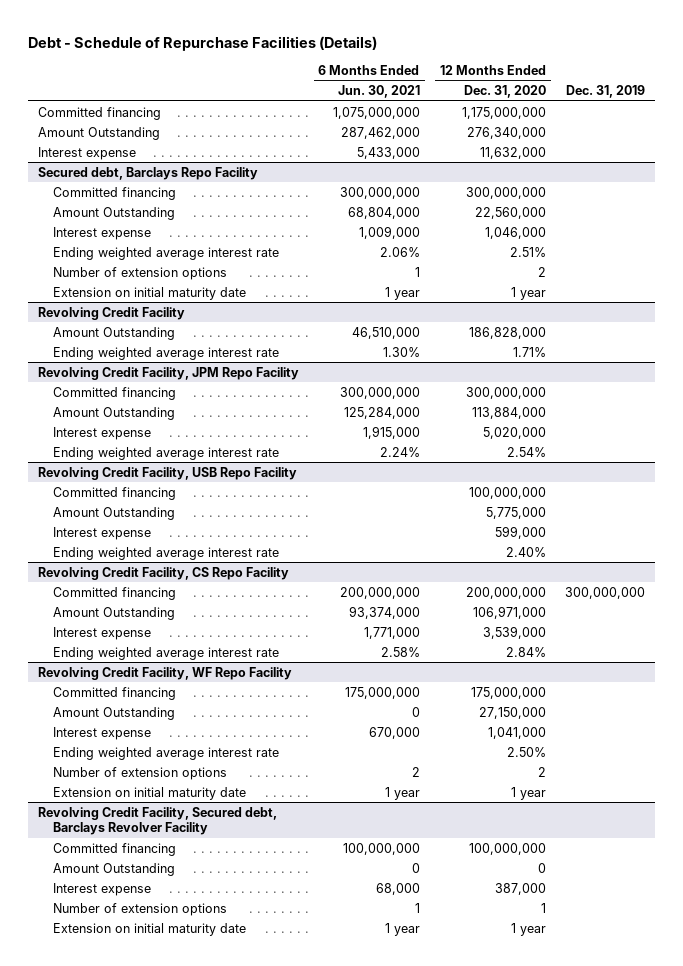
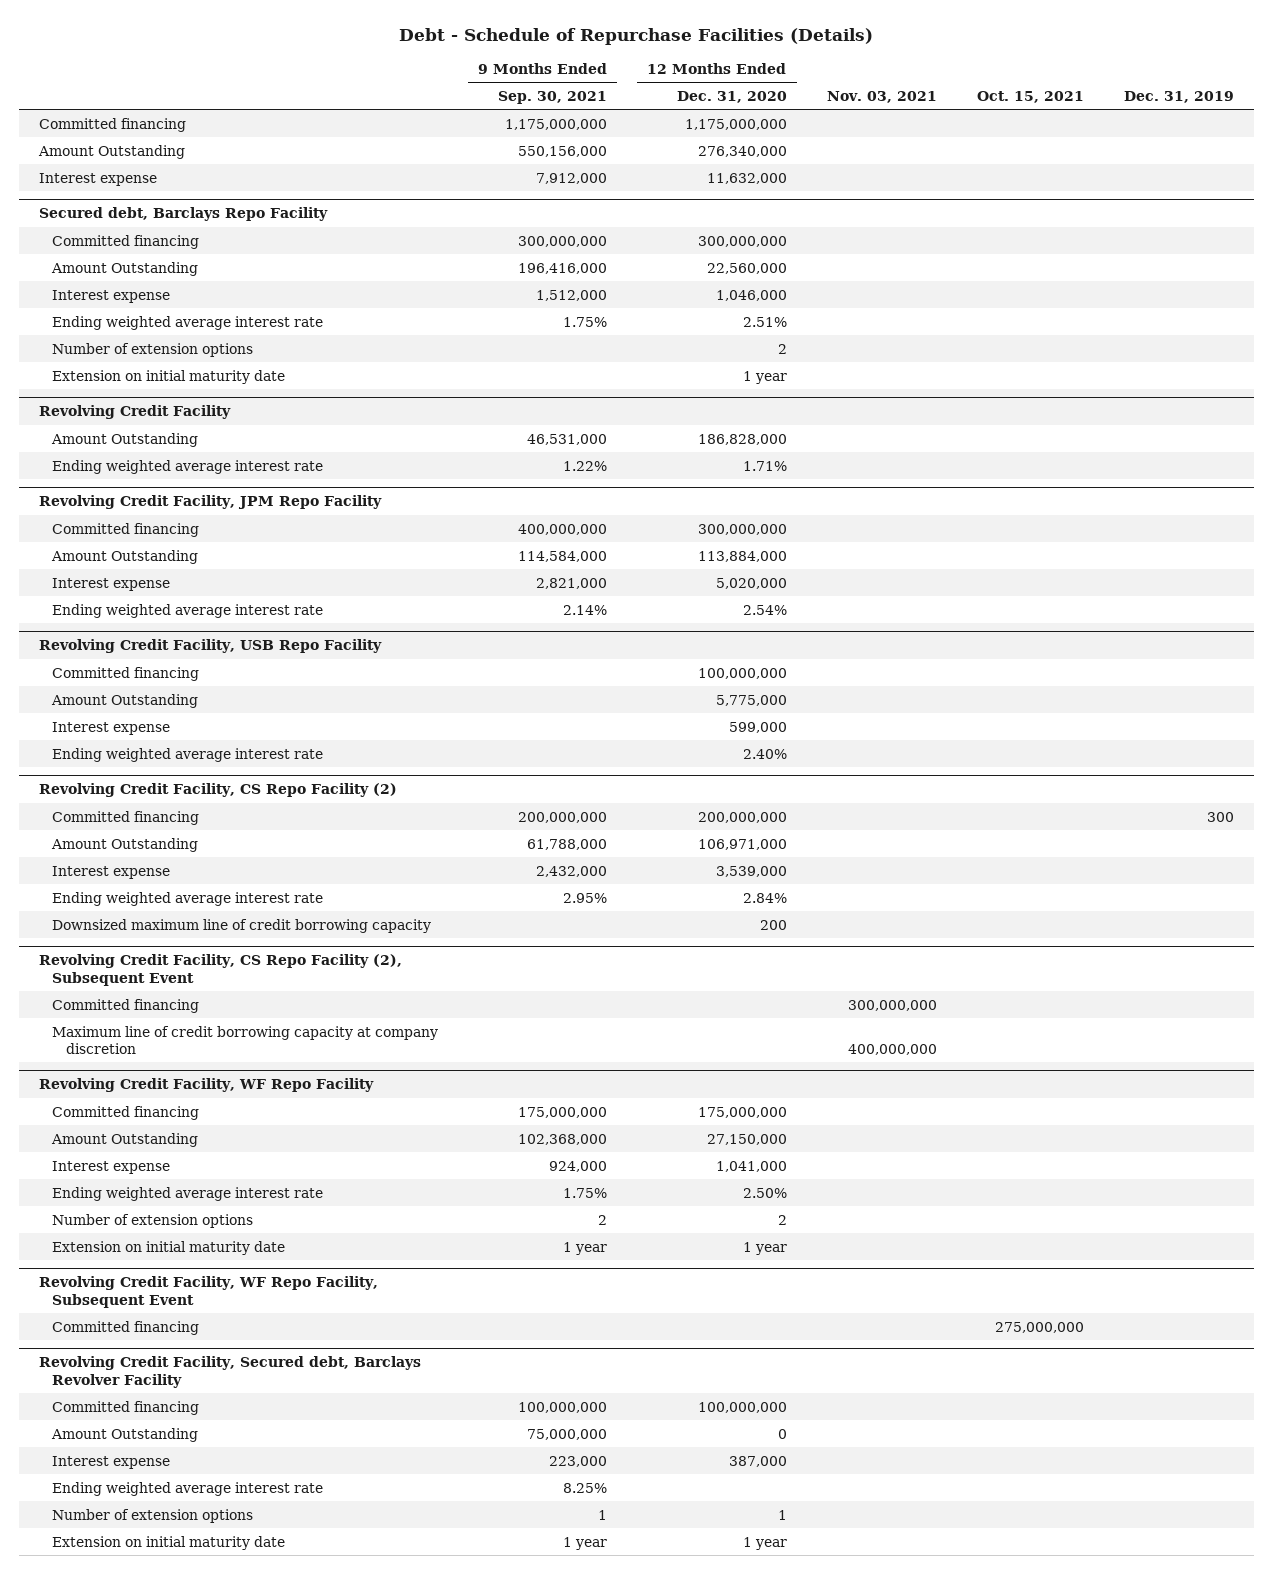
- | 6 Months Ended Jun. 30, 2021 | 12 Months Ended Dec. 31, 2020 | Dec. 31, 2019
+ | 9 Months Ended Sep. 30, 2021 | 12 Months Ended Dec. 31, 2020 | Nov. 03, 2021 | Oct. 15, 2021 | Dec. 31, 2019
- Revolving Credit Facility, CS Repo Facility
- Committed financing | 200,000,000 | 200,000,000 | 300,000,000
+ Revolving Credit Facility, CS Repo Facility (2)
+ Committed financing | 200,000,000 | 200,000,000 | | | 300
+ Downsized maximum line of credit borrowing capacity | | 200 | | |
+ Revolving Credit Facility, CS Repo Facility (2), Subsequent Event
+ Committed financing | | | 300,000,000 | |
+ Maximum line of credit borrowing capacity at company discretion | | | 400,000,000 | |
+ Revolving Credit Facility, WF Repo Facility, Subsequent Event
+ Committed financing | | | | 275,000,000 |
@ Revolving Credit Facility, Secured debt, Barclays Revolver Facility
+ Ending weighted average interest rate | 8.25% | | | |

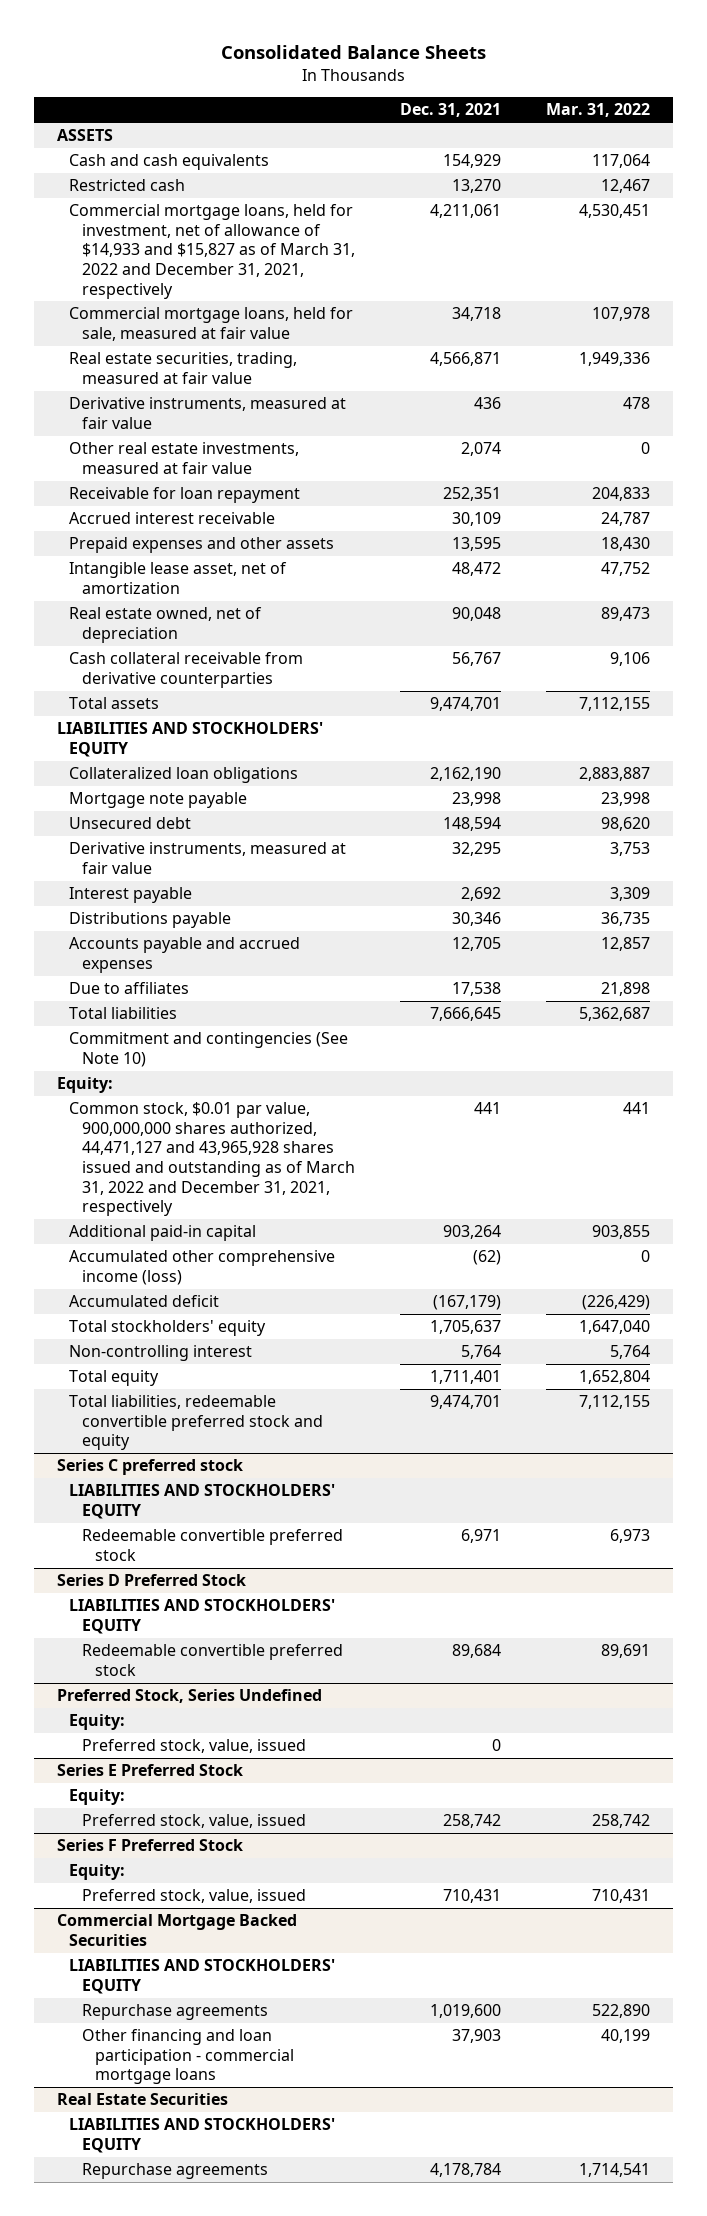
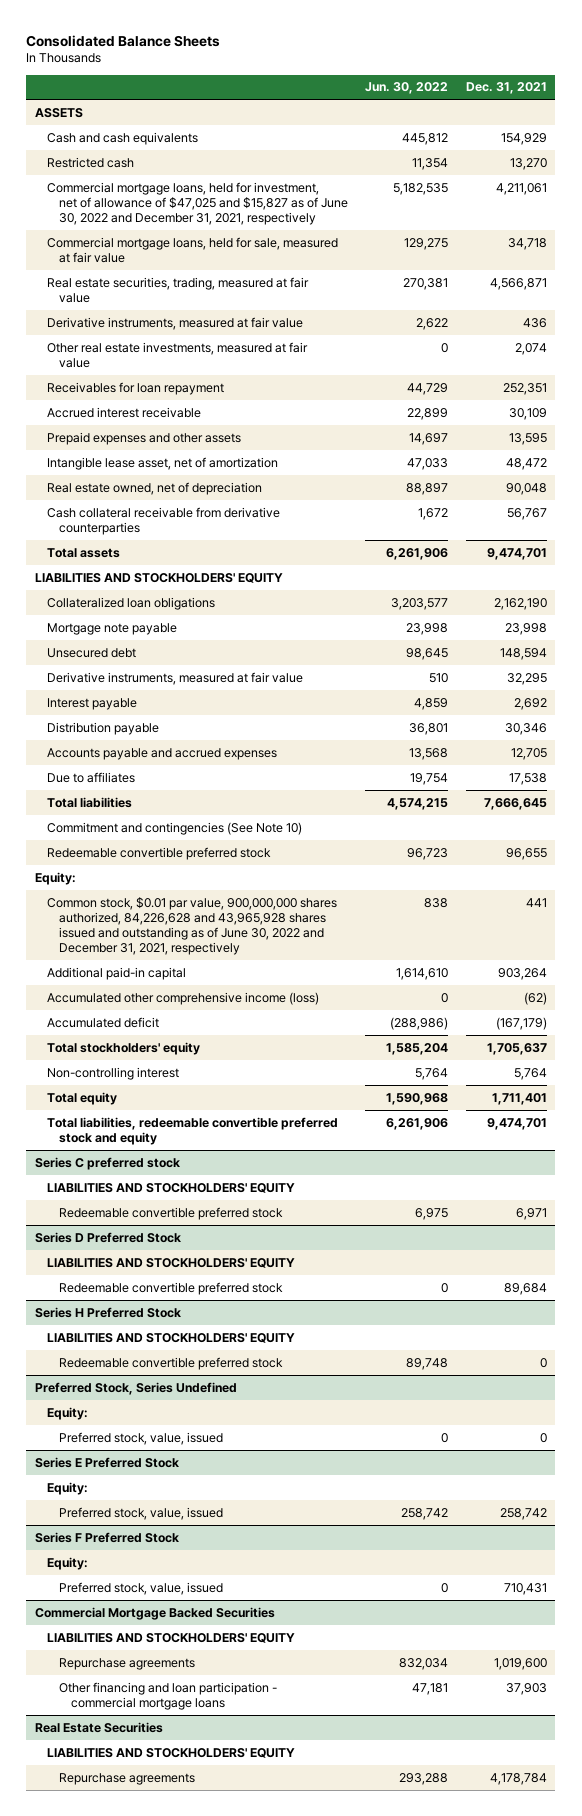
- | Dec. 31, 2021 | Mar. 31, 2022
+ | Jun. 30, 2022 | Dec. 31, 2021
- Commercial mortgage loans, held for investment, net of allowance of $14,933 and $15,827 as of March 31, 2022 and December 31, 2021, respectively | 4,211,061 | 4,530,451
+ Commercial mortgage loans, held for investment, net of allowance of $47,025 and $15,827 as of June 30, 2022 and December 31, 2021, respectively | 5,182,535 | 4,211,061
- Receivable for loan repayment | 252,351 | 204,833
+ Receivables for loan repayment | 44,729 | 252,351
- Distributions payable | 30,346 | 36,735
+ Distribution payable | 36,801 | 30,346
+ Redeemable convertible preferred stock | 96,723 | 96,655
- Common stock, $0.01 par value, 900,000,000 shares authorized, 44,471,127 and 43,965,928 shares issued and outstanding as of March 31, 2022 and December 31, 2021, respectively | 441 | 441
+ Common stock, $0.01 par value, 900,000,000 shares authorized, 84,226,628 and 43,965,928 shares issued and outstanding as of June 30, 2022 and December 31, 2021, respectively | 838 | 441
+ Series H Preferred Stock
+ LIABILITIES AND STOCKHOLDERS' EQUITY
+ Redeemable convertible preferred stock | 89,748 | 0

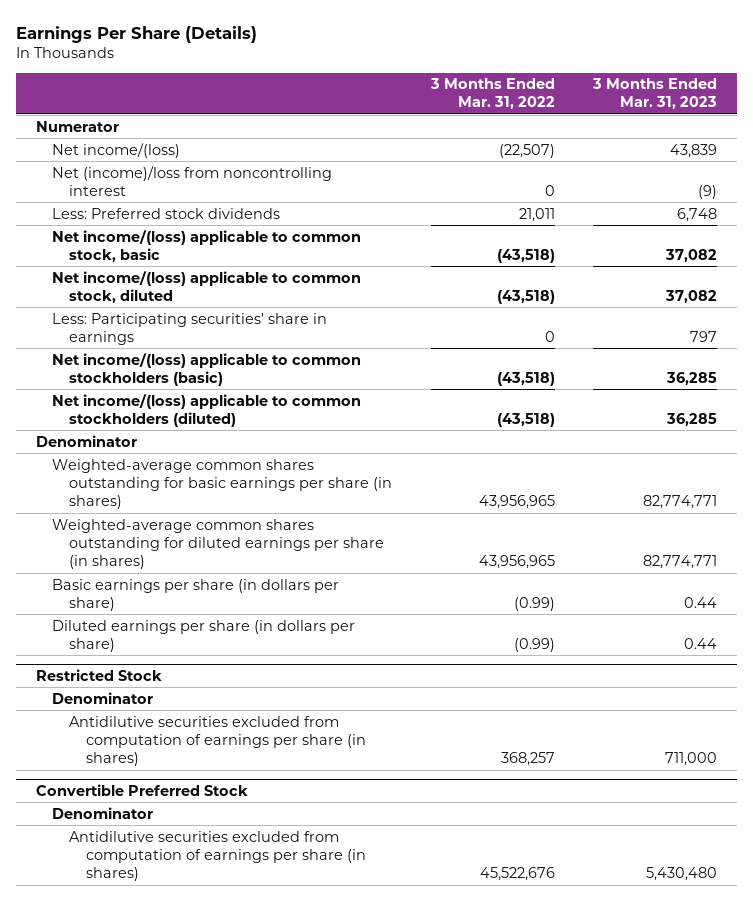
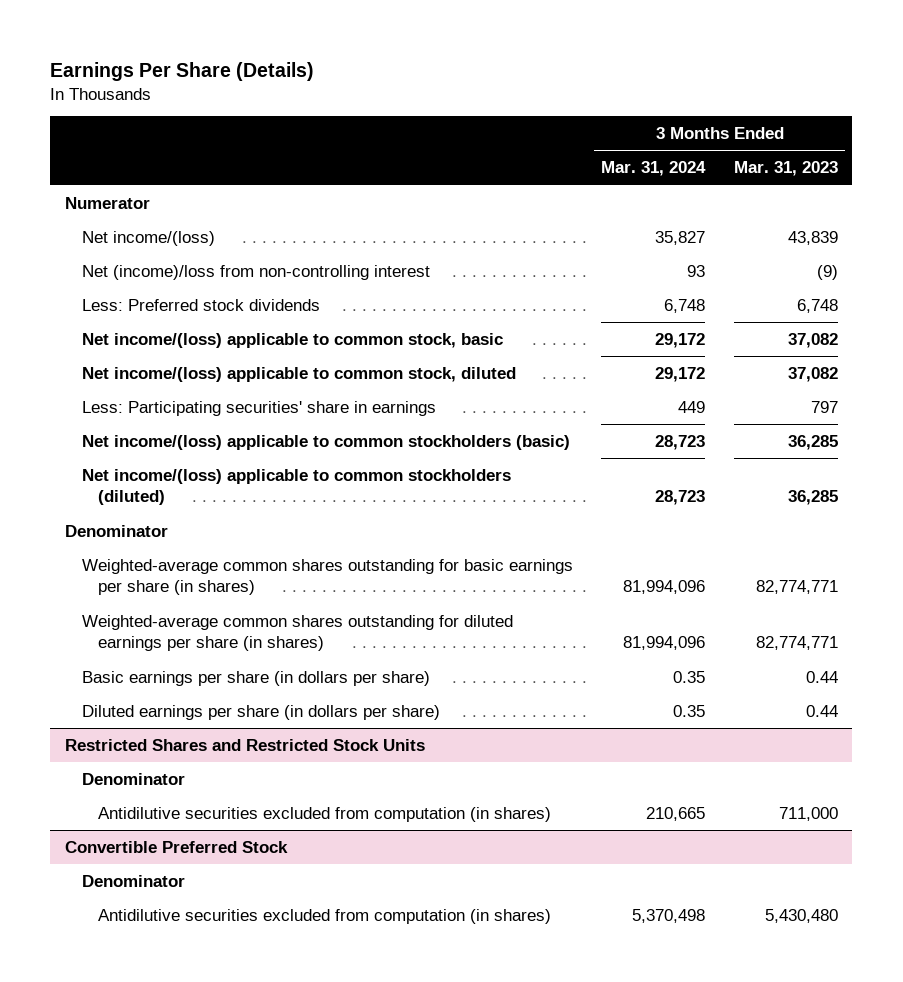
- | 3 Months Ended Mar. 31, 2022 | 3 Months Ended Mar. 31, 2023
+ | 3 Months Ended Mar. 31, 2024 | 3 Months Ended Mar. 31, 2023
- Net (income)/loss from noncontrolling interest | 0 | (9)
+ Net (income)/loss from non-controlling interest | 93 | (9)
- Restricted Stock
+ Restricted Shares and Restricted Stock Units
- Antidilutive securities excluded from computation of earnings per share (in shares) | 368,257 | 711,000
+ Antidilutive securities excluded from computation (in shares) | 210,665 | 711,000
@ Convertible Preferred Stock
- Antidilutive securities excluded from computation of earnings per share (in shares) | 45,522,676 | 5,430,480
+ Antidilutive securities excluded from computation (in shares) | 5,370,498 | 5,430,480

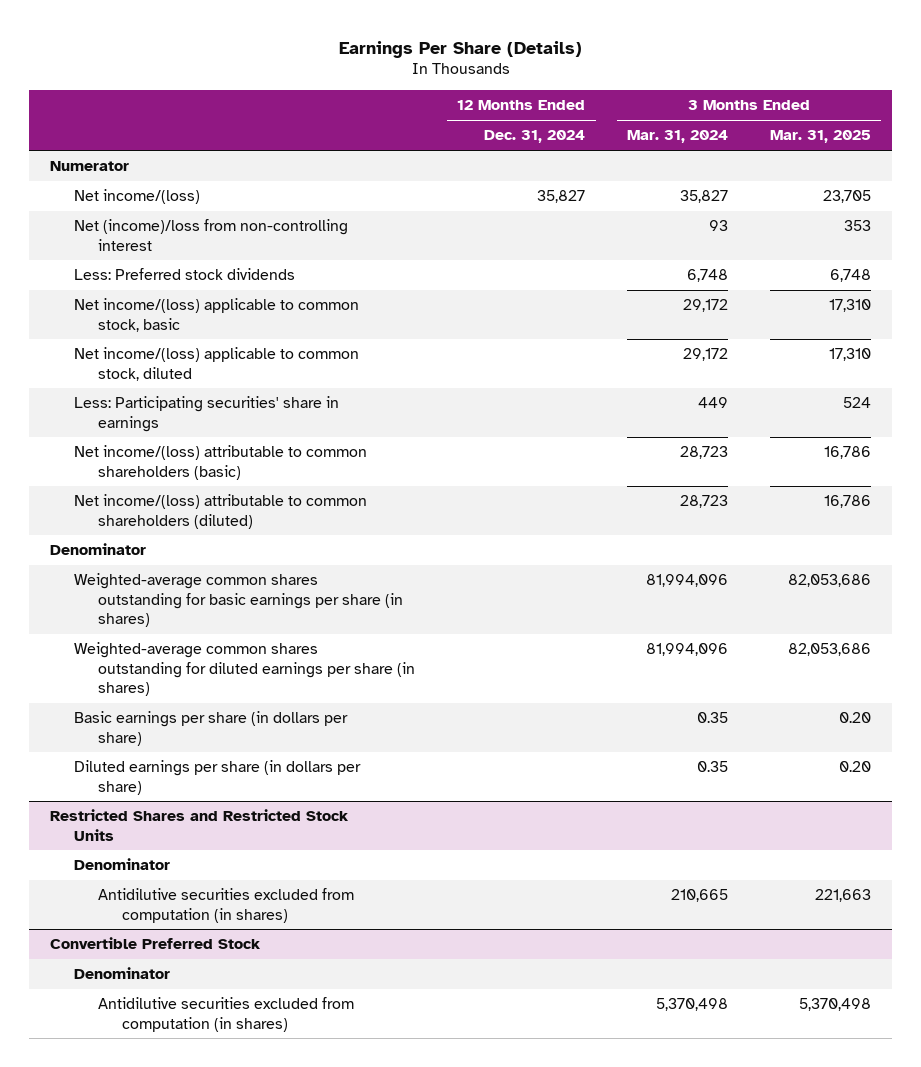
- | 3 Months Ended Mar. 31, 2024 | 3 Months Ended Mar. 31, 2023
+ | 12 Months Ended Dec. 31, 2024 | 3 Months Ended Mar. 31, 2024 | 3 Months Ended Mar. 31, 2025
- Net income/(loss) applicable to common stockholders (basic) | 28,723 | 36,285
- Net income/(loss) applicable to common stockholders (diluted) | 28,723 | 36,285
+ Net income/(loss) attributable to common shareholders (basic) | | 28,723 | 16,786
+ Net income/(loss) attributable to common shareholders (diluted) | | 28,723 | 16,786

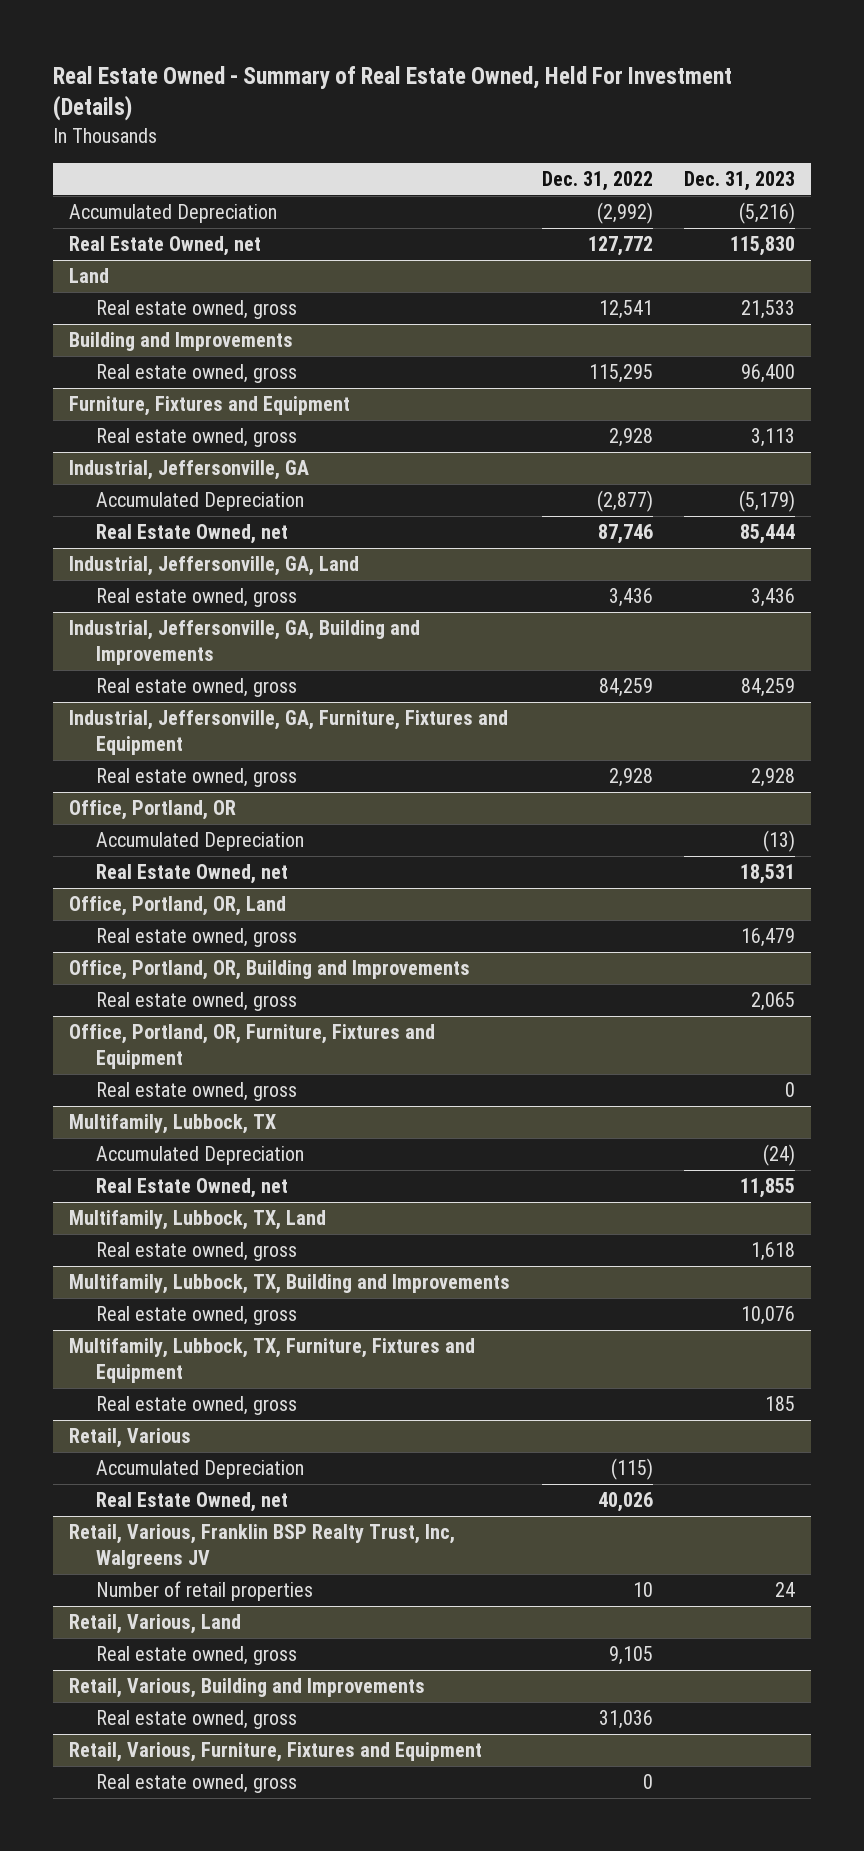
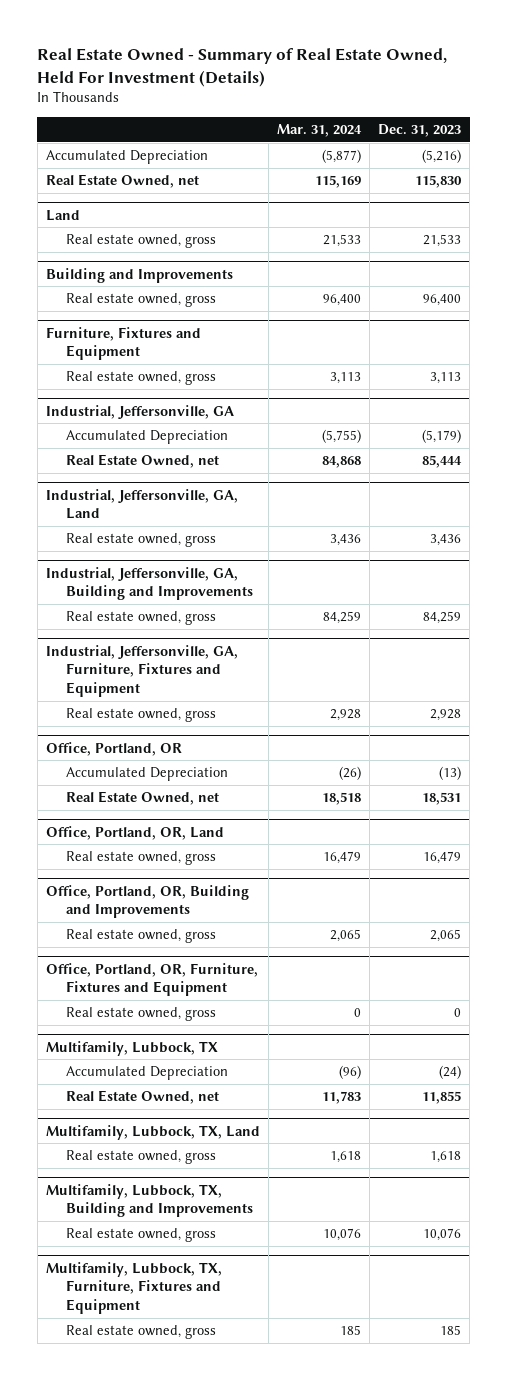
- | Dec. 31, 2022 | Dec. 31, 2023
+ | Mar. 31, 2024 | Dec. 31, 2023
- Retail, Various
- Accumulated Depreciation | (115) |
- Real Estate Owned, net | 40,026 |
- Retail, Various, Franklin BSP Realty Trust, Inc, Walgreens JV
- Number of retail properties | 10 | 24
- Retail, Various, Land
- Real estate owned, gross | 9,105 |
- Retail, Various, Building and Improvements
- Real estate owned, gross | 31,036 |
- Retail, Various, Furniture, Fixtures and Equipment
- Real estate owned, gross | 0 |

